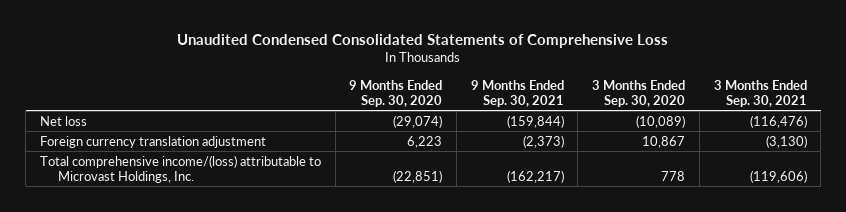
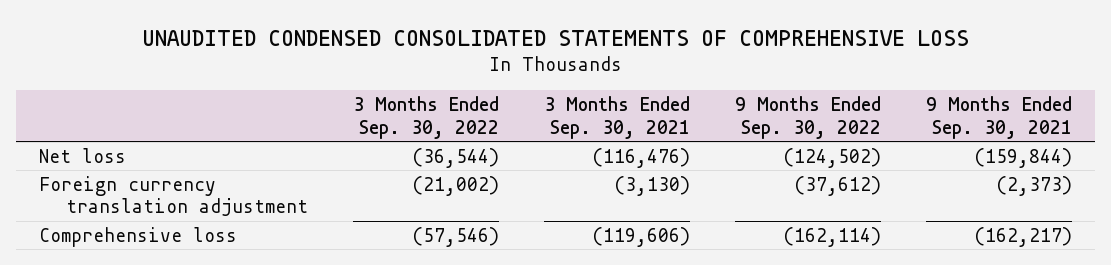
- Unaudited Condensed Consolidated Statements of Comprehensive Loss
+ UNAUDITED CONDENSED CONSOLIDATED STATEMENTS OF COMPREHENSIVE LOSS
- | 9 Months Ended Sep. 30, 2020 | 9 Months Ended Sep. 30, 2021 | 3 Months Ended Sep. 30, 2020 | 3 Months Ended Sep. 30, 2021
+ | 3 Months Ended Sep. 30, 2022 | 3 Months Ended Sep. 30, 2021 | 9 Months Ended Sep. 30, 2022 | 9 Months Ended Sep. 30, 2021
- Total comprehensive income/(loss) attributable to Microvast Holdings, Inc. | (22,851) | (162,217) | 778 | (119,606)
+ Comprehensive loss | (57,546) | (119,606) | (162,114) | (162,217)

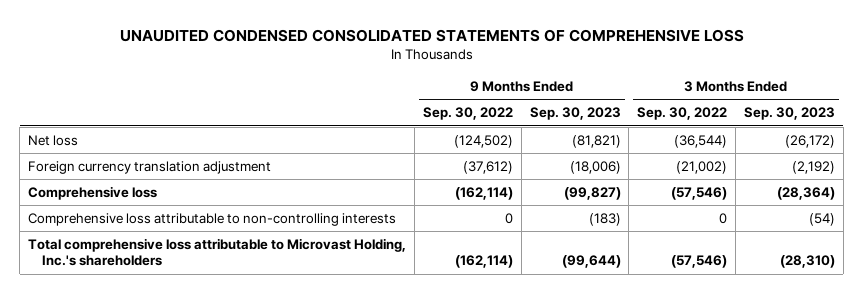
- | 3 Months Ended Sep. 30, 2022 | 3 Months Ended Sep. 30, 2021 | 9 Months Ended Sep. 30, 2022 | 9 Months Ended Sep. 30, 2021
+ | 9 Months Ended Sep. 30, 2022 | 9 Months Ended Sep. 30, 2023 | 3 Months Ended Sep. 30, 2022 | 3 Months Ended Sep. 30, 2023
+ Comprehensive loss attributable to non-controlling interests | 0 | (183) | 0 | (54)
+ Total comprehensive loss attributable to Microvast Holding, Inc.'s shareholders | (162,114) | (99,644) | (57,546) | (28,310)

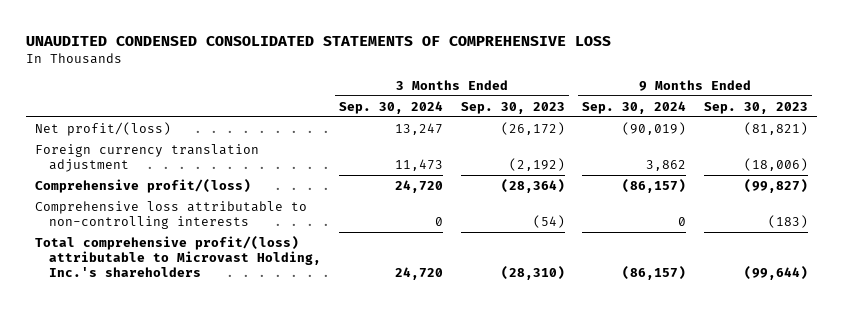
- | 9 Months Ended Sep. 30, 2022 | 9 Months Ended Sep. 30, 2023 | 3 Months Ended Sep. 30, 2022 | 3 Months Ended Sep. 30, 2023
+ | 3 Months Ended Sep. 30, 2024 | 3 Months Ended Sep. 30, 2023 | 9 Months Ended Sep. 30, 2024 | 9 Months Ended Sep. 30, 2023
- Net loss | (124,502) | (81,821) | (36,544) | (26,172)
+ Net profit/(loss) | 13,247 | (26,172) | (90,019) | (81,821)
- Comprehensive loss | (162,114) | (99,827) | (57,546) | (28,364)
+ Comprehensive profit/(loss) | 24,720 | (28,364) | (86,157) | (99,827)
- Total comprehensive loss attributable to Microvast Holding, Inc.'s shareholders | (162,114) | (99,644) | (57,546) | (28,310)
+ Total comprehensive profit/(loss) attributable to Microvast Holding, Inc.'s shareholders | 24,720 | (28,310) | (86,157) | (99,644)

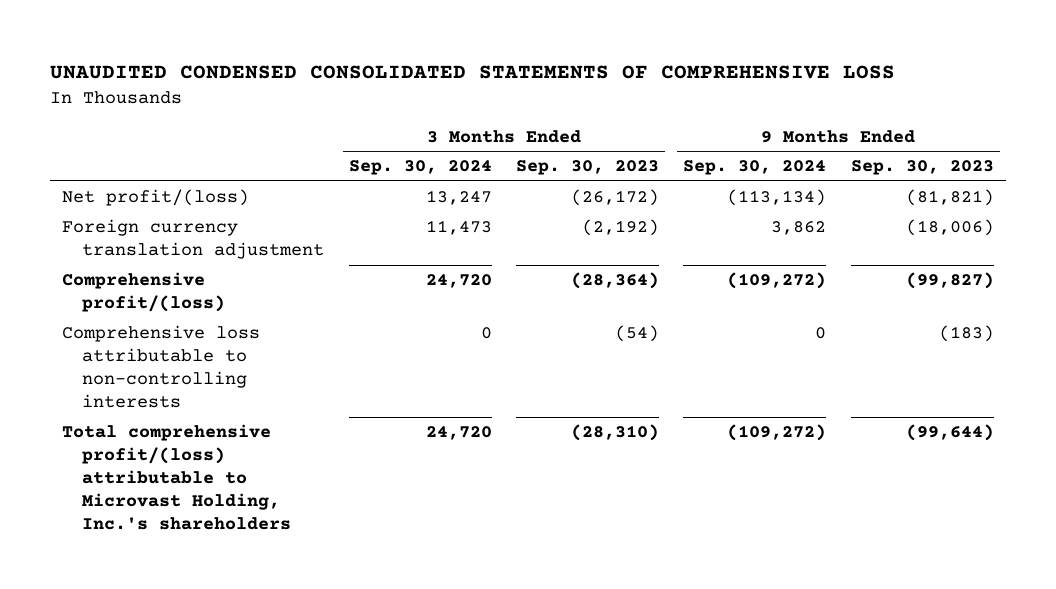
- Net profit/(loss) | 13,247 | (26,172) | (90,019) | (81,821)
+ Net profit/(loss) | 13,247 | (26,172) | (113,134) | (81,821)
- Comprehensive profit/(loss) | 24,720 | (28,364) | (86,157) | (99,827)
+ Comprehensive profit/(loss) | 24,720 | (28,364) | (109,272) | (99,827)
- Total comprehensive profit/(loss) attributable to Microvast Holding, Inc.'s shareholders | 24,720 | (28,310) | (86,157) | (99,644)
+ Total comprehensive profit/(loss) attributable to Microvast Holding, Inc.'s shareholders | 24,720 | (28,310) | (109,272) | (99,644)

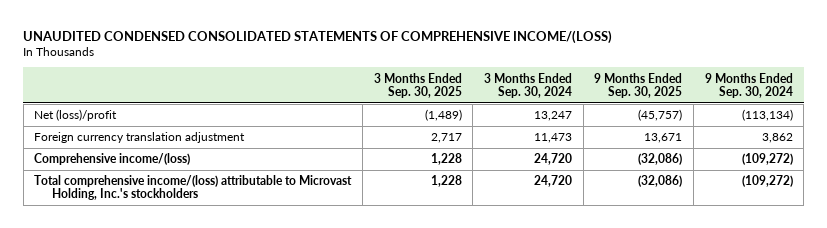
- UNAUDITED CONDENSED CONSOLIDATED STATEMENTS OF COMPREHENSIVE LOSS
+ UNAUDITED CONDENSED CONSOLIDATED STATEMENTS OF COMPREHENSIVE INCOME/(LOSS)
- | 3 Months Ended Sep. 30, 2024 | 3 Months Ended Sep. 30, 2023 | 9 Months Ended Sep. 30, 2024 | 9 Months Ended Sep. 30, 2023
+ | 3 Months Ended Sep. 30, 2025 | 3 Months Ended Sep. 30, 2024 | 9 Months Ended Sep. 30, 2025 | 9 Months Ended Sep. 30, 2024
- Net profit/(loss) | 13,247 | (26,172) | (113,134) | (81,821)
+ Net (loss)/profit | (1,489) | 13,247 | (45,757) | (113,134)
- Comprehensive profit/(loss) | 24,720 | (28,364) | (109,272) | (99,827)
- Comprehensive loss attributable to non-controlling interests | 0 | (54) | 0 | (183)
- Total comprehensive profit/(loss) attributable to Microvast Holding, Inc.'s shareholders | 24,720 | (28,310) | (109,272) | (99,644)
+ Comprehensive income/(loss) | 1,228 | 24,720 | (32,086) | (109,272)
+ Total comprehensive income/(loss) attributable to Microvast Holding, Inc.'s stockholders | 1,228 | 24,720 | (32,086) | (109,272)

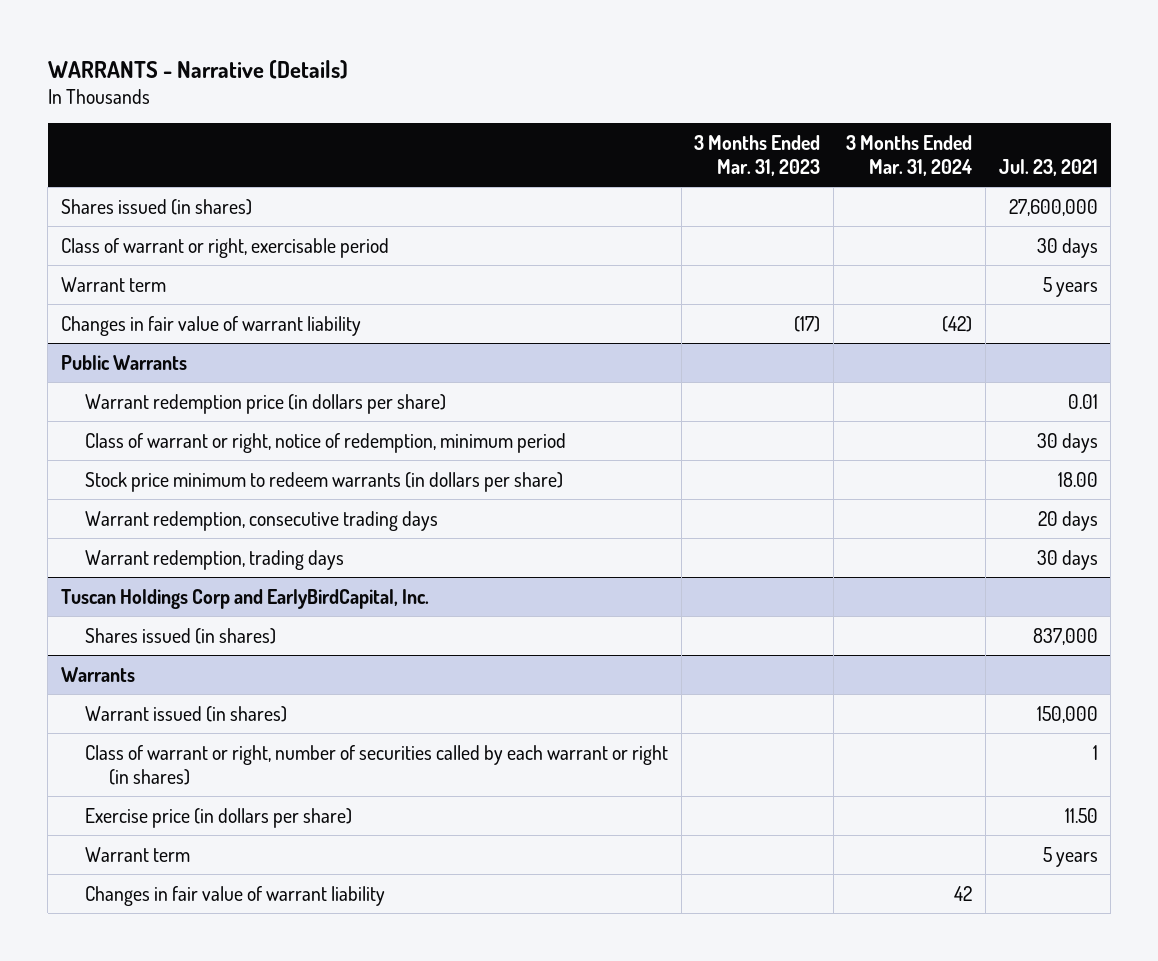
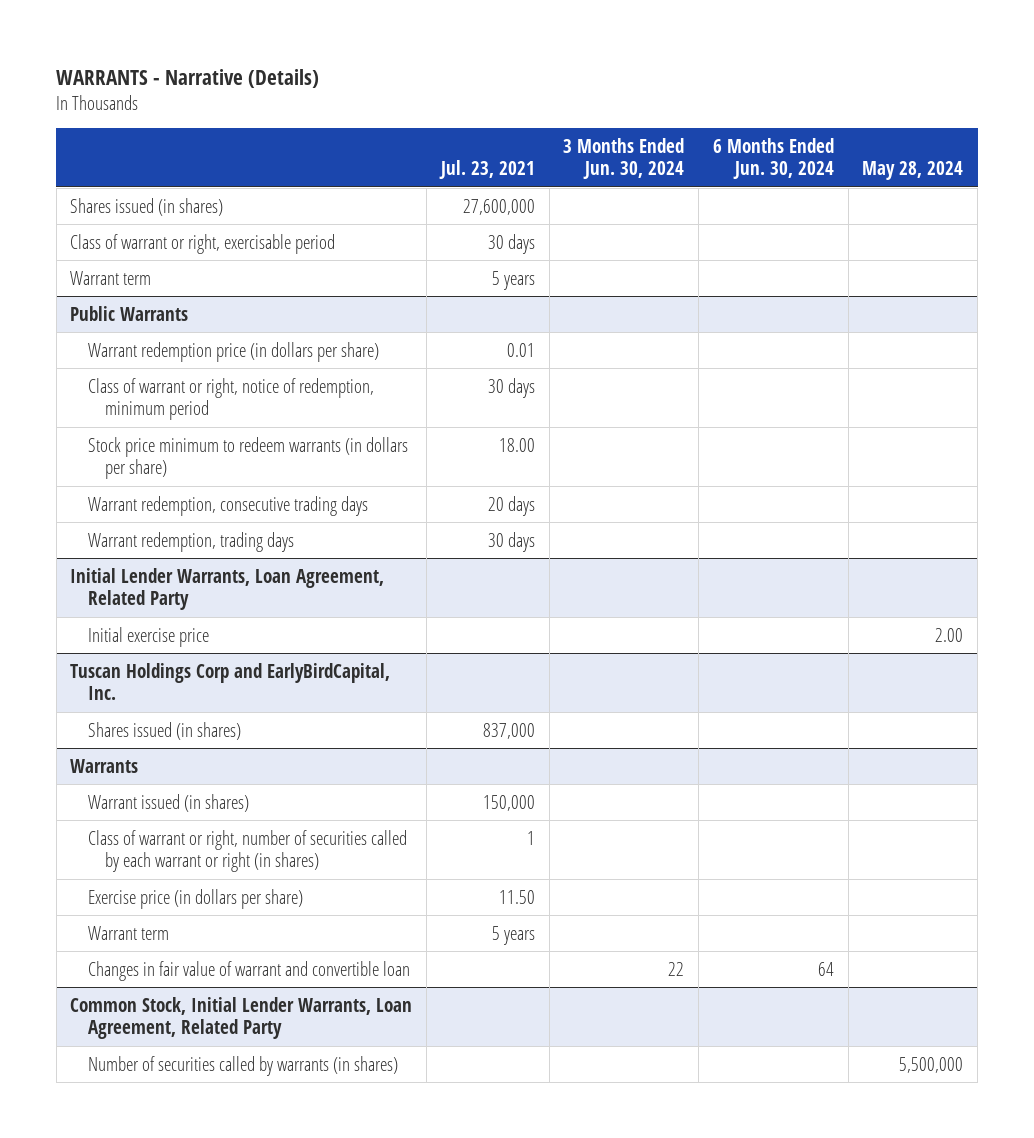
- | 3 Months Ended Mar. 31, 2023 | 3 Months Ended Mar. 31, 2024 | Jul. 23, 2021
+ | Jul. 23, 2021 | 3 Months Ended Jun. 30, 2024 | 6 Months Ended Jun. 30, 2024 | May 28, 2024
- Changes in fair value of warrant liability | (17) | (42) |
+ Initial Lender Warrants, Loan Agreement, Related Party
+ Initial exercise price | | | | 2.00
@ Warrants
- Changes in fair value of warrant liability | | 42 |
+ Changes in fair value of warrant and convertible loan | | 22 | 64 |
+ Common Stock, Initial Lender Warrants, Loan Agreement, Related Party
+ Number of securities called by warrants (in shares) | | | | 5,500,000

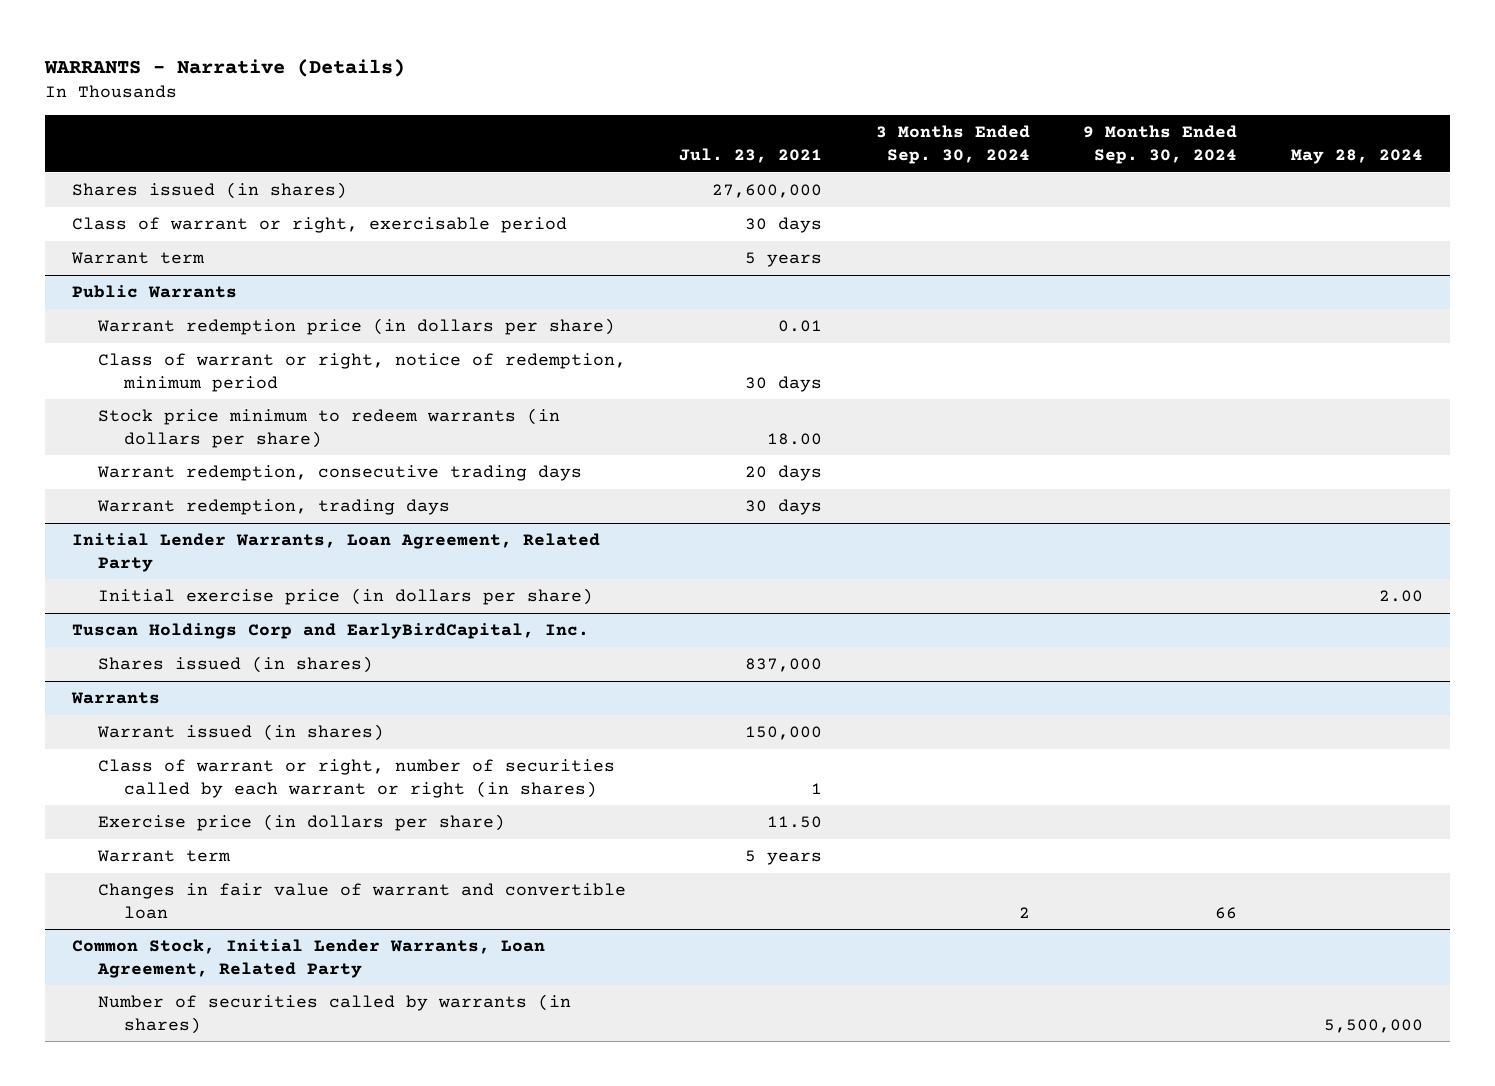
- | Jul. 23, 2021 | 3 Months Ended Jun. 30, 2024 | 6 Months Ended Jun. 30, 2024 | May 28, 2024
+ | Jul. 23, 2021 | 3 Months Ended Sep. 30, 2024 | 9 Months Ended Sep. 30, 2024 | May 28, 2024
@ Initial Lender Warrants, Loan Agreement, Related Party
- Initial exercise price | | | | 2.00
+ Initial exercise price (in dollars per share) | | | | 2.00

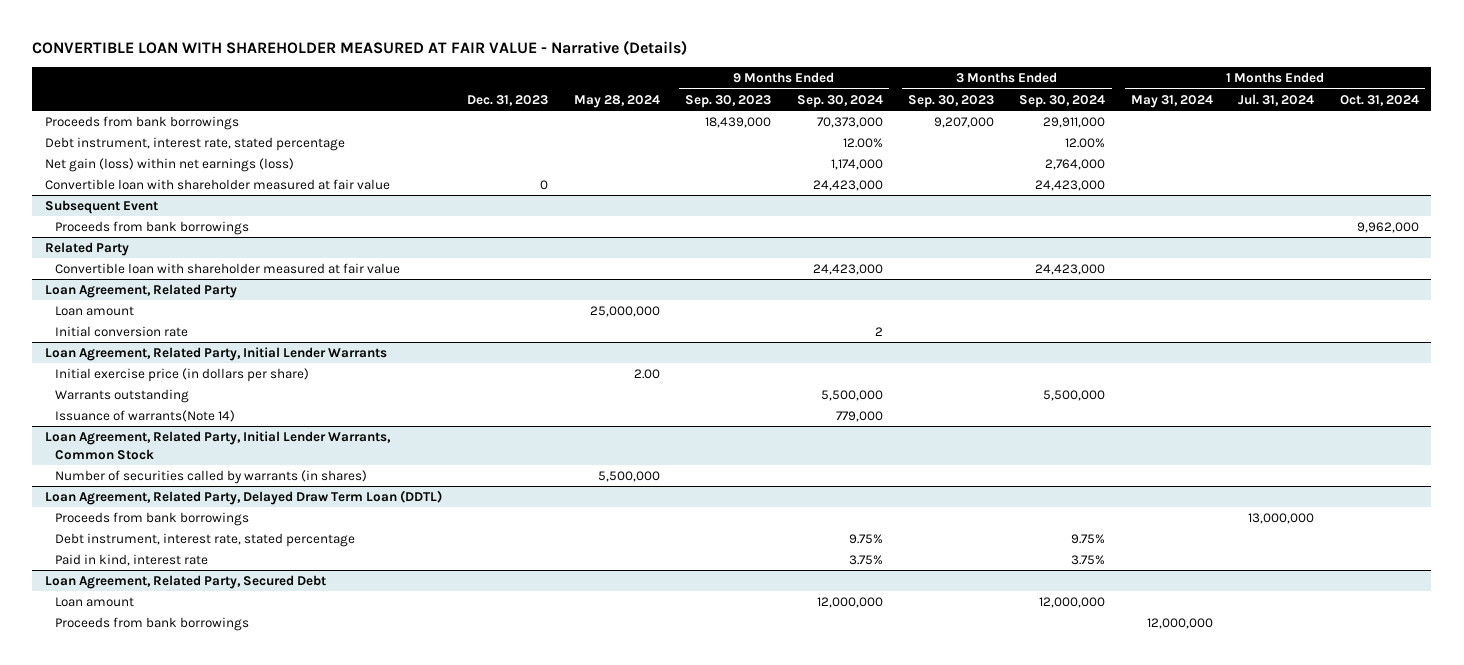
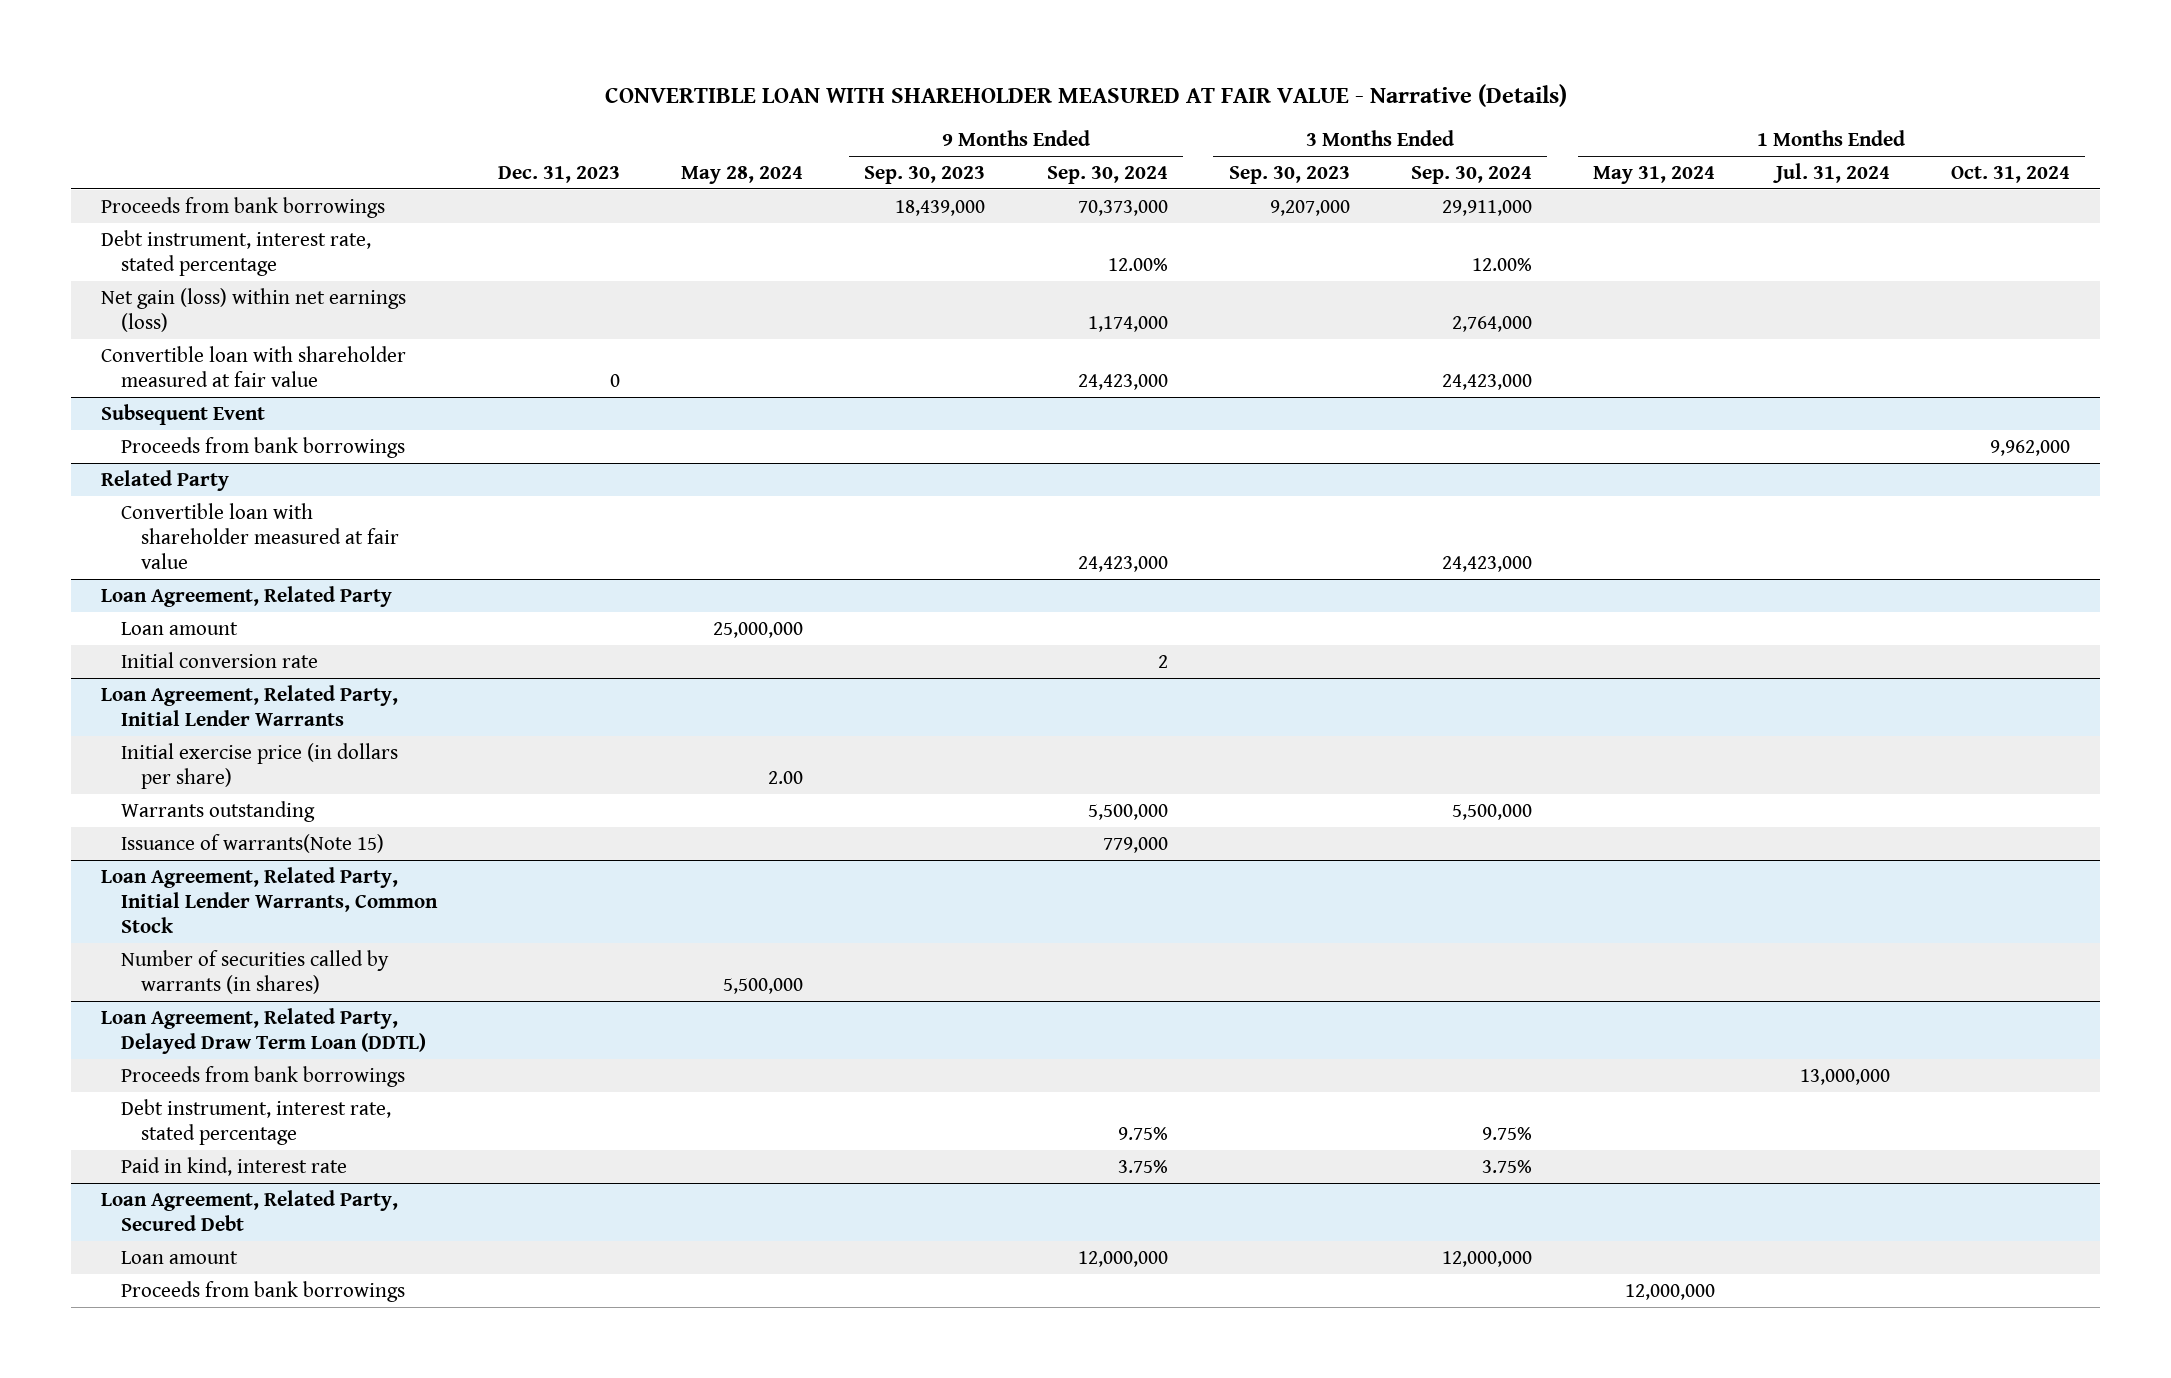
@ Loan Agreement, Related Party, Initial Lender Warrants
- Issuance of warrants(Note 14) | | | | 779,000 | | | | |
+ Issuance of warrants(Note 15) | | | | 779,000 | | | | |

